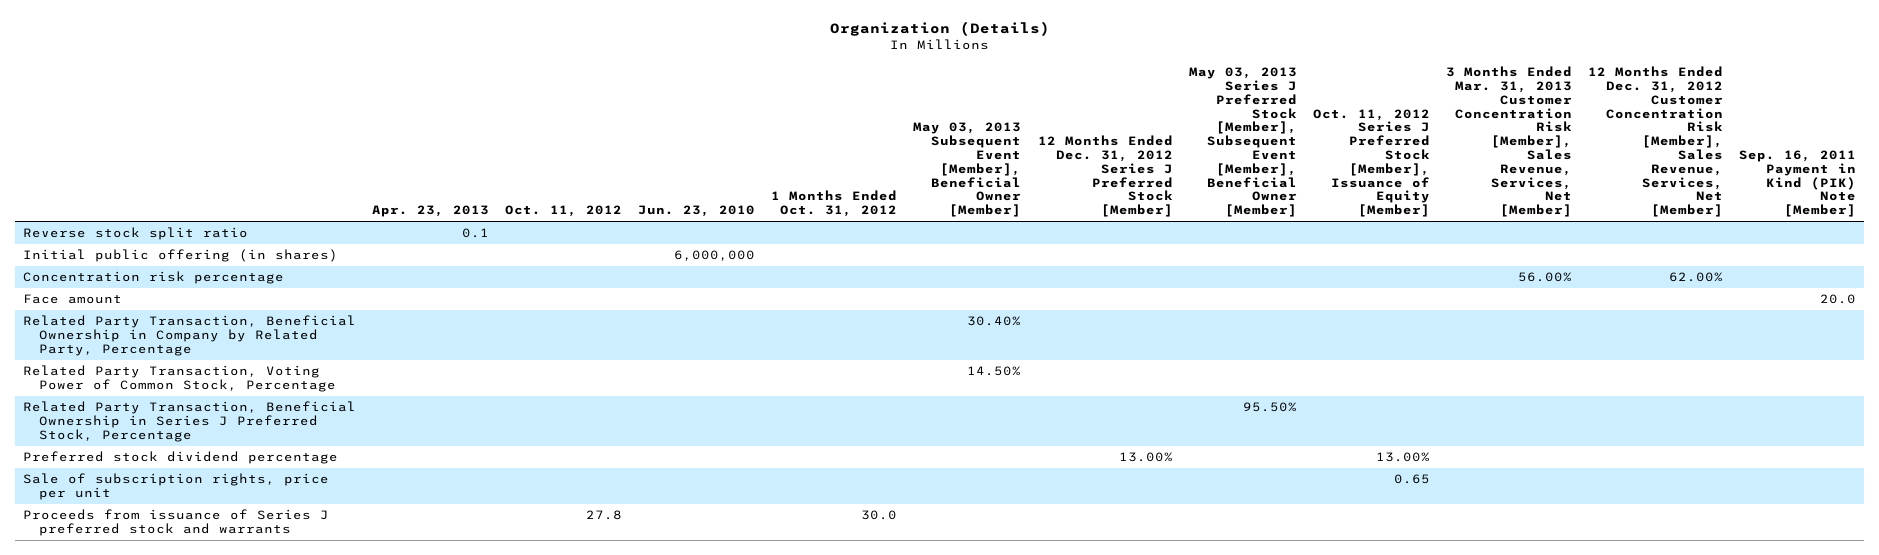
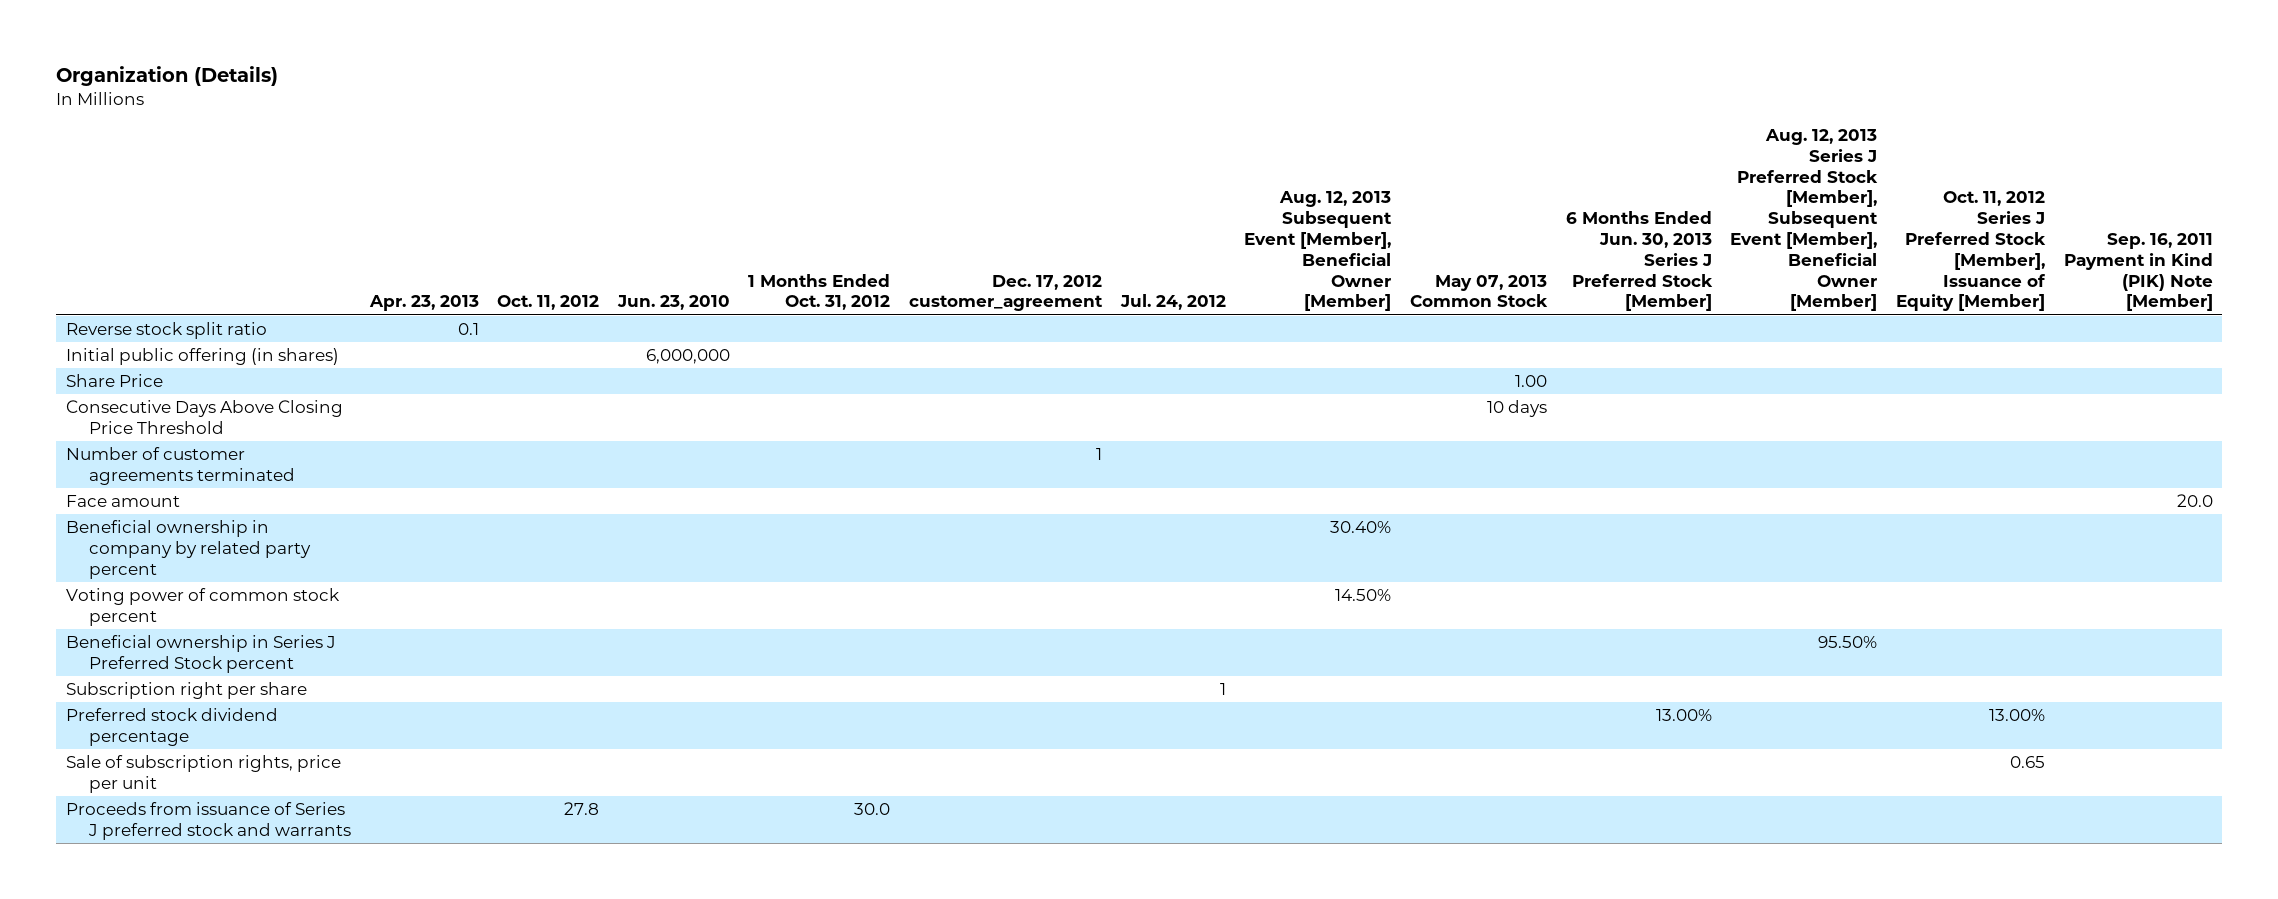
- | Apr. 23, 2013 | Oct. 11, 2012 | Jun. 23, 2010 | 1 Months Ended Oct. 31, 2012 | May 03, 2013 Subsequent Event [Member], Beneficial Owner [Member] | 12 Months Ended Dec. 31, 2012 Series J Preferred Stock [Member] | May 03, 2013 Series J Preferred Stock [Member], Subsequent Event [Member], Beneficial Owner [Member] | Oct. 11, 2012 Series J Preferred Stock [Member], Issuance of Equity [Member] | 3 Months Ended Mar. 31, 2013 Customer Concentration Risk [Member], Sales Revenue, Services, Net [Member] | 12 Months Ended Dec. 31, 2012 Customer Concentration Risk [Member], Sales Revenue, Services, Net [Member] | Sep. 16, 2011 Payment in Kind (PIK) Note [Member]
+ | Apr. 23, 2013 | Oct. 11, 2012 | Jun. 23, 2010 | 1 Months Ended Oct. 31, 2012 | Dec. 17, 2012 customer_agreement | Jul. 24, 2012 | Aug. 12, 2013 Subsequent Event [Member], Beneficial Owner [Member] | May 07, 2013 Common Stock | 6 Months Ended Jun. 30, 2013 Series J Preferred Stock [Member] | Aug. 12, 2013 Series J Preferred Stock [Member], Subsequent Event [Member], Beneficial Owner [Member] | Oct. 11, 2012 Series J Preferred Stock [Member], Issuance of Equity [Member] | Sep. 16, 2011 Payment in Kind (PIK) Note [Member]
- Concentration risk percentage | | | | | | | | | 56.00% | 62.00% |
+ Share Price | | | | | | | | 1.00 | | | |
+ Consecutive Days Above Closing Price Threshold | | | | | | | | 10 days | | | |
+ Number of customer agreements terminated | | | | | 1 | | | | | | |
- Related Party Transaction, Beneficial Ownership in Company by Related Party, Percentage | | | | | 30.40% | | | | | |
- Related Party Transaction, Voting Power of Common Stock, Percentage | | | | | 14.50% | | | | | |
- Related Party Transaction, Beneficial Ownership in Series J Preferred Stock, Percentage | | | | | | | 95.50% | | | |
+ Beneficial ownership in company by related party percent | | | | | | | 30.40% | | | | |
+ Voting power of common stock percent | | | | | | | 14.50% | | | | |
+ Beneficial ownership in Series J Preferred Stock percent | | | | | | | | | | 95.50% | |
+ Subscription right per share | | | | | | 1 | | | | | |

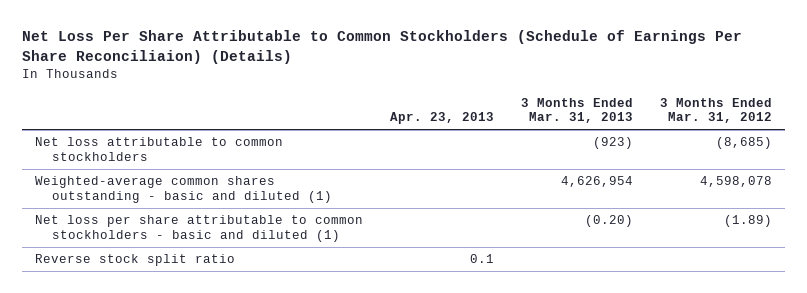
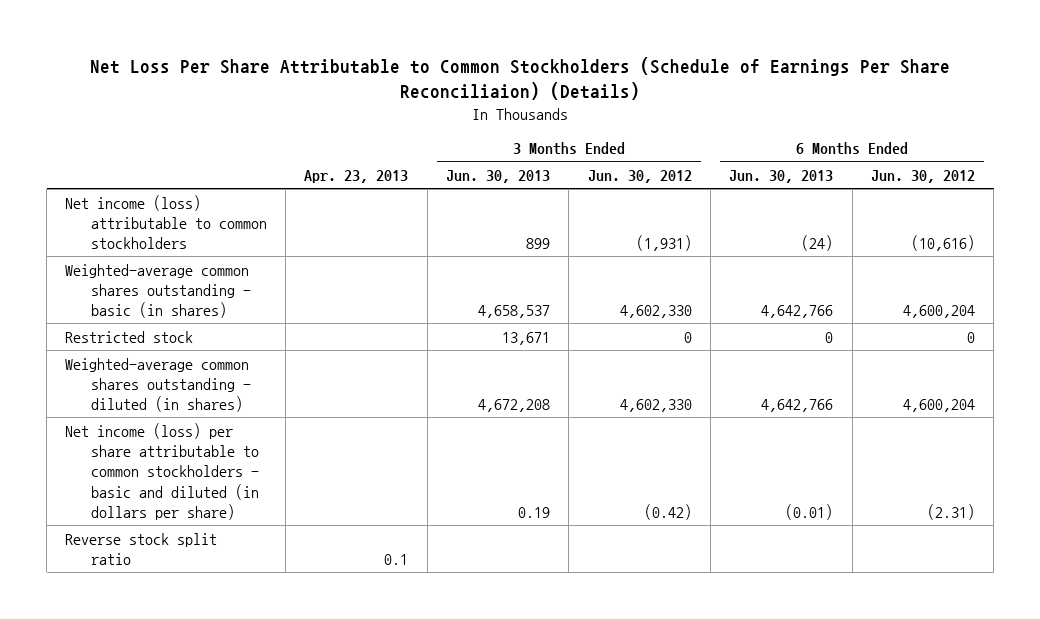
- | Apr. 23, 2013 | 3 Months Ended Mar. 31, 2013 | 3 Months Ended Mar. 31, 2012
+ | Apr. 23, 2013 | 3 Months Ended Jun. 30, 2013 | 3 Months Ended Jun. 30, 2012 | 6 Months Ended Jun. 30, 2013 | 6 Months Ended Jun. 30, 2012
- Net loss attributable to common stockholders | | (923) | (8,685)
- Weighted-average common shares outstanding - basic and diluted (1) | | 4,626,954 | 4,598,078
- Net loss per share attributable to common stockholders - basic and diluted (1) | | (0.20) | (1.89)
+ Net income (loss) attributable to common stockholders | | 899 | (1,931) | (24) | (10,616)
+ Weighted-average common shares outstanding - basic (in shares) | | 4,658,537 | 4,602,330 | 4,642,766 | 4,600,204
+ Restricted stock | | 13,671 | 0 | 0 | 0
+ Weighted-average common shares outstanding - diluted (in shares) | | 4,672,208 | 4,602,330 | 4,642,766 | 4,600,204
+ Net income (loss) per share attributable to common stockholders - basic and diluted (in dollars per share) | | 0.19 | (0.42) | (0.01) | (2.31)

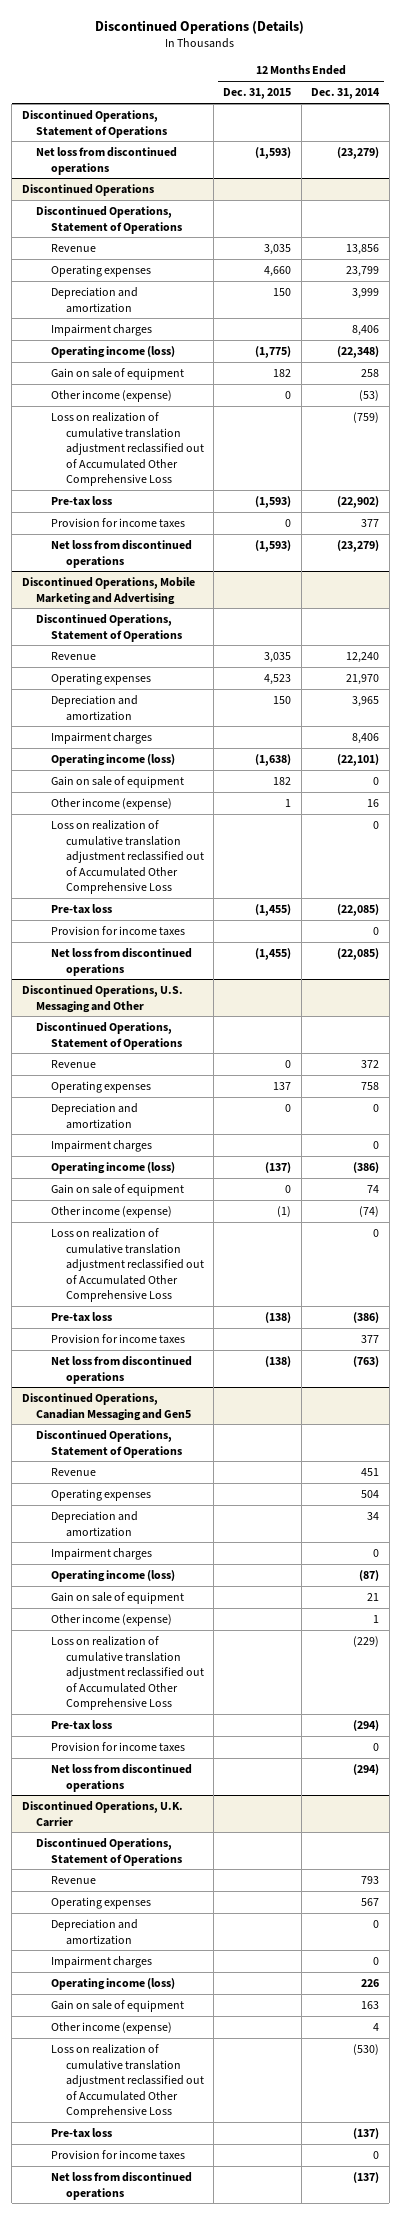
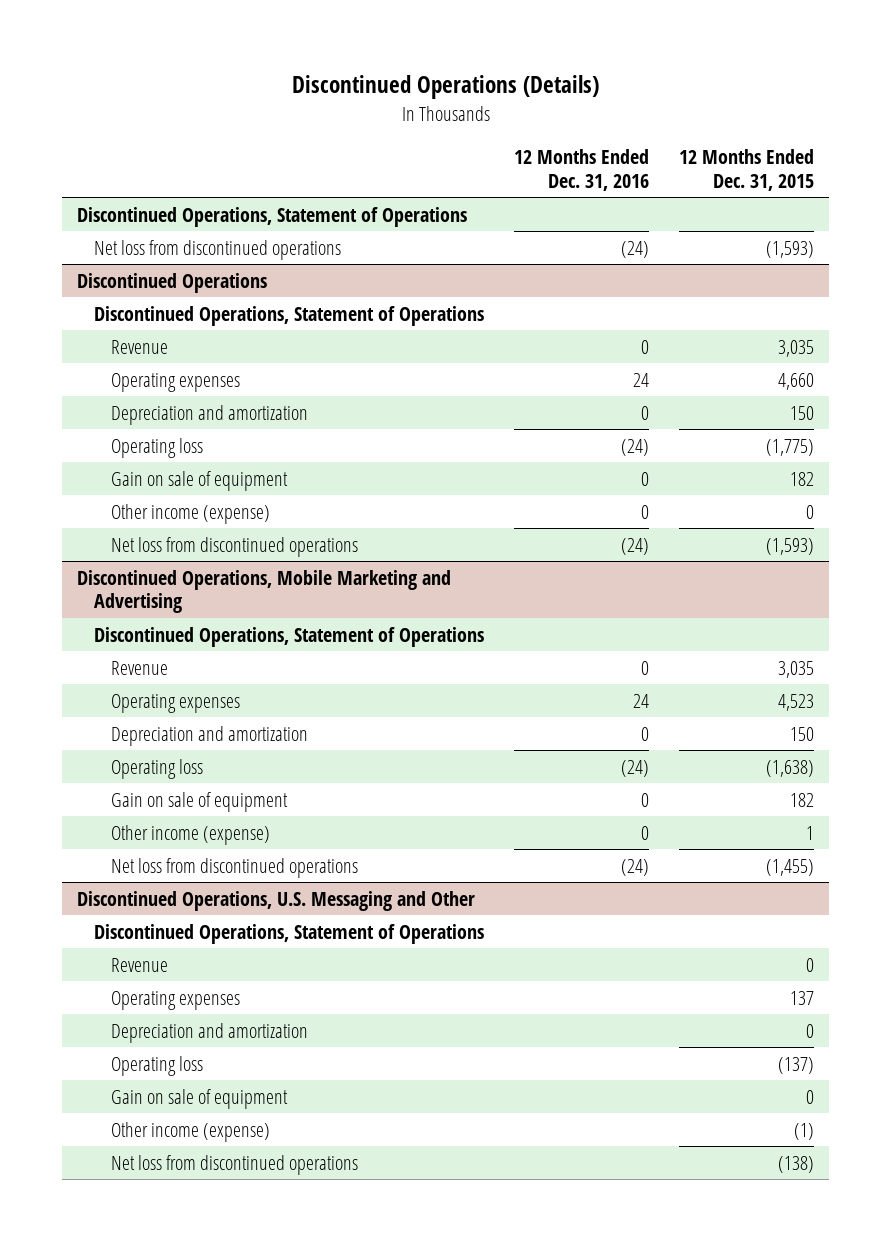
- | 12 Months Ended Dec. 31, 2015 | 12 Months Ended Dec. 31, 2014
+ | 12 Months Ended Dec. 31, 2016 | 12 Months Ended Dec. 31, 2015
@ Discontinued Operations
- Impairment charges | | 8,406
- Operating income (loss) | (1,775) | (22,348)
+ Operating loss | (24) | (1,775)
- Loss on realization of cumulative translation adjustment reclassified out of Accumulated Other Comprehensive Loss | | (759)
- Pre-tax loss | (1,593) | (22,902)
- Provision for income taxes | 0 | 377
@ Discontinued Operations, Mobile Marketing and Advertising
- Impairment charges | | 8,406
- Operating income (loss) | (1,638) | (22,101)
+ Operating loss | (24) | (1,638)
- Loss on realization of cumulative translation adjustment reclassified out of Accumulated Other Comprehensive Loss | | 0
- Pre-tax loss | (1,455) | (22,085)
- Provision for income taxes | | 0
@ Discontinued Operations, U.S. Messaging and Other
- Impairment charges | | 0
- Operating income (loss) | (137) | (386)
+ Operating loss | | (137)
- Loss on realization of cumulative translation adjustment reclassified out of Accumulated Other Comprehensive Loss | | 0
- Pre-tax loss | (138) | (386)
- Provision for income taxes | | 377
- Discontinued Operations, Canadian Messaging and Gen5
- Discontinued Operations, Statement of Operations
- Revenue | | 451
- Operating expenses | | 504
- Depreciation and amortization | | 34
- Impairment charges | | 0
- Operating income (loss) | | (87)
- Gain on sale of equipment | | 21
- Other income (expense) | | 1
- Loss on realization of cumulative translation adjustment reclassified out of Accumulated Other Comprehensive Loss | | (229)
- Pre-tax loss | | (294)
- Provision for income taxes | | 0
- Net loss from discontinued operations | | (294)
- Discontinued Operations, U.K. Carrier
- Discontinued Operations, Statement of Operations
- Revenue | | 793
- Operating expenses | | 567
- Depreciation and amortization | | 0
- Impairment charges | | 0
- Operating income (loss) | | 226
- Gain on sale of equipment | | 163
- Other income (expense) | | 4
- Loss on realization of cumulative translation adjustment reclassified out of Accumulated Other Comprehensive Loss | | (530)
- Pre-tax loss | | (137)
- Provision for income taxes | | 0
- Net loss from discontinued operations | | (137)

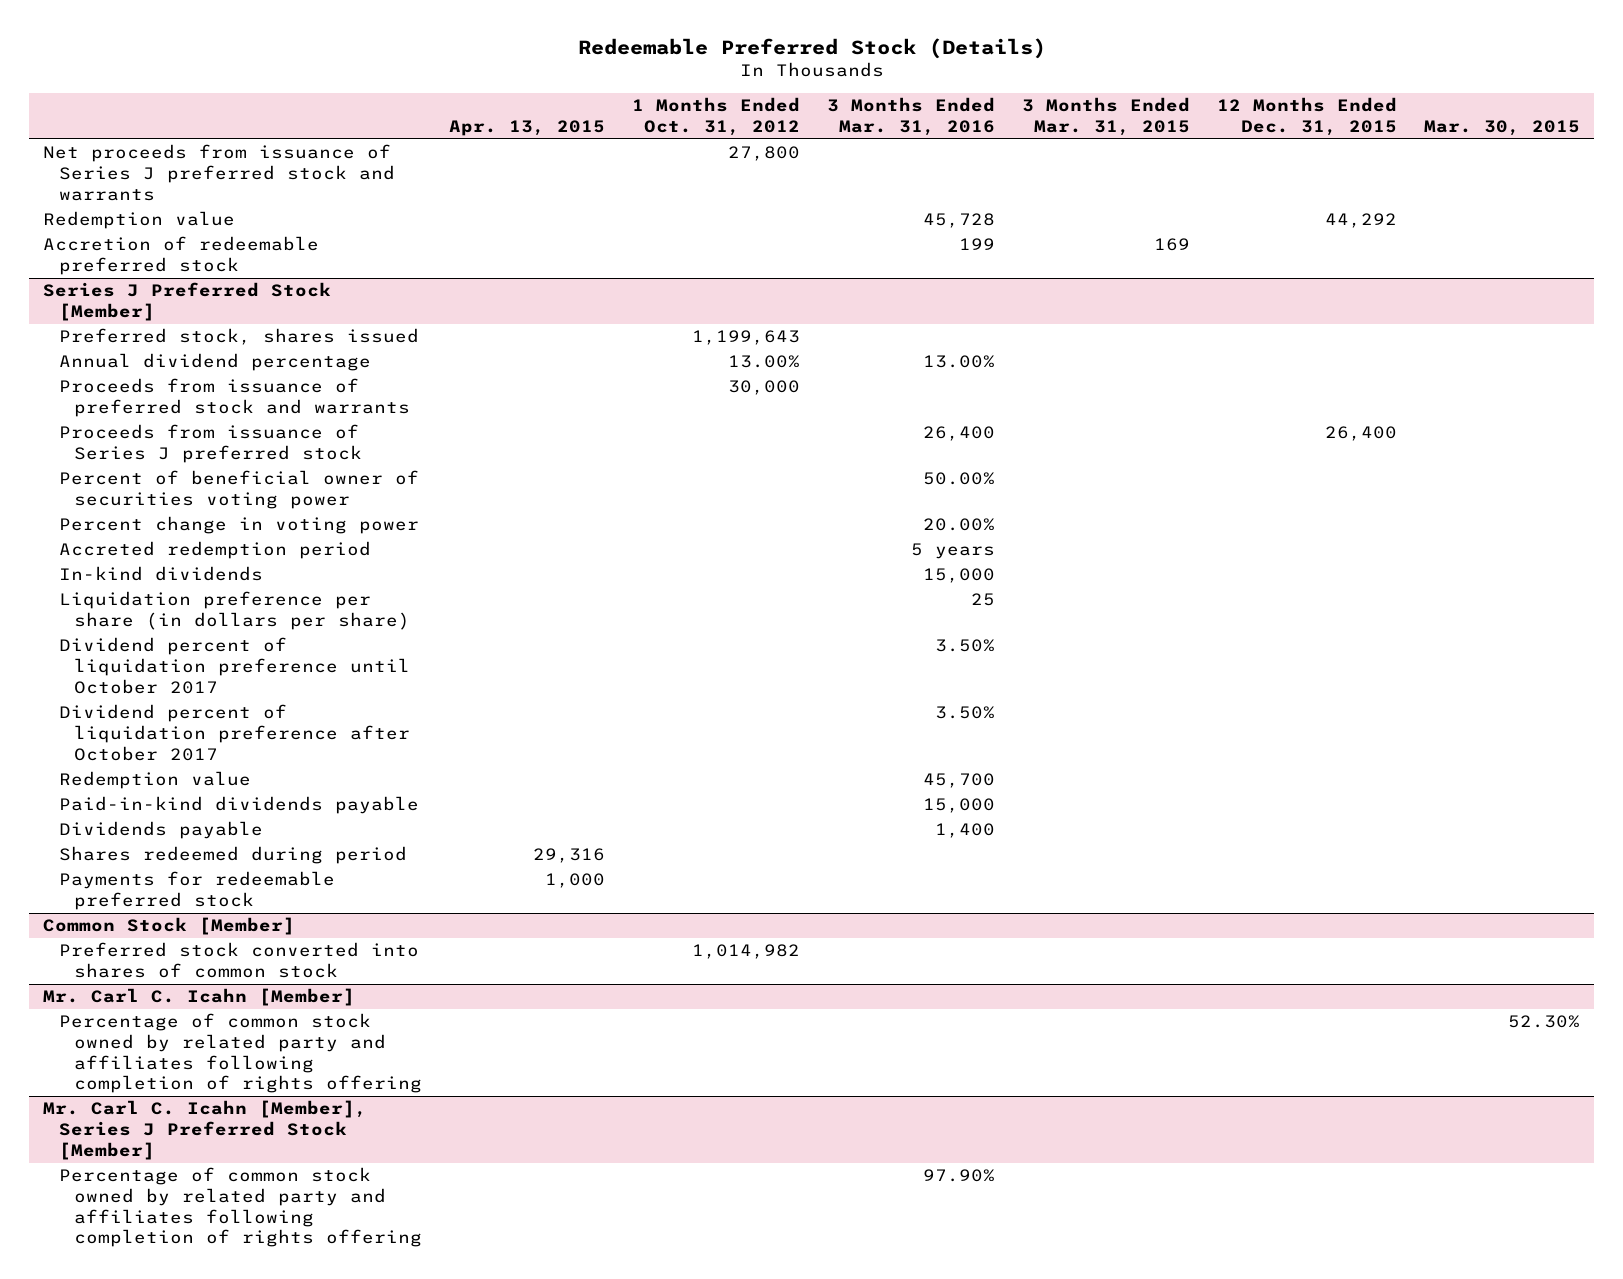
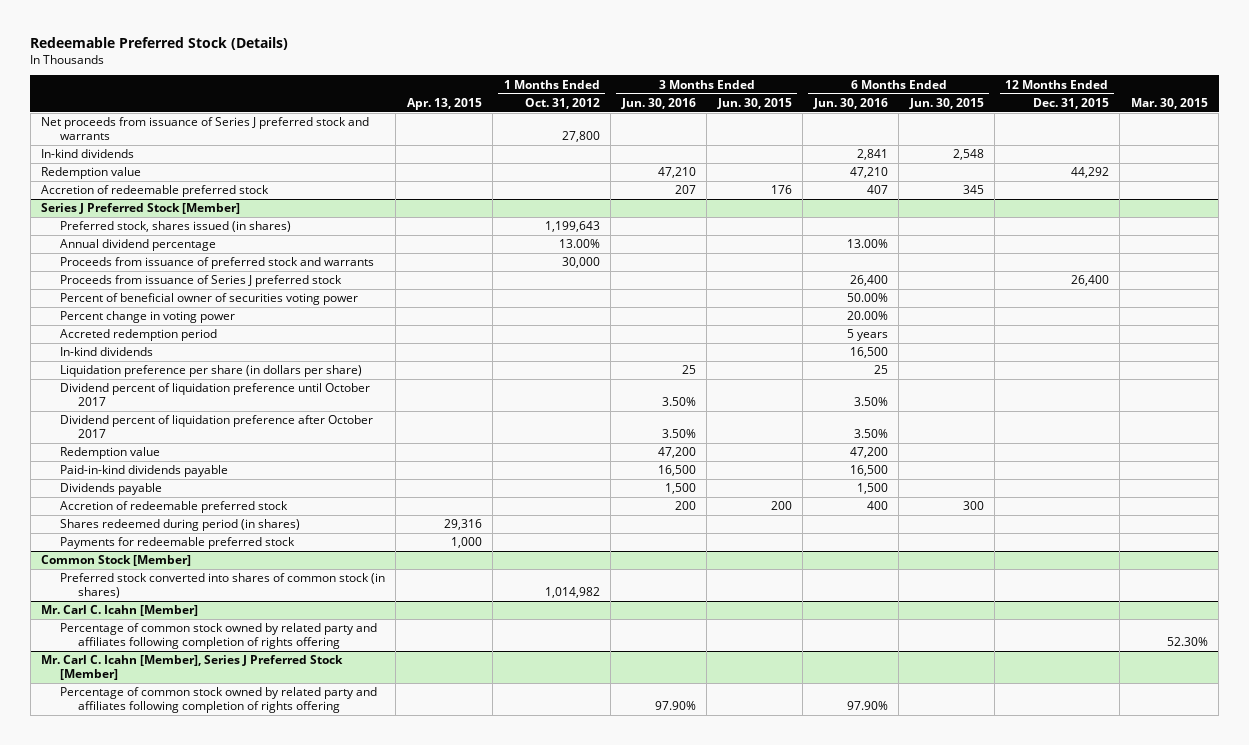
- | Apr. 13, 2015 | 1 Months Ended Oct. 31, 2012 | 3 Months Ended Mar. 31, 2016 | 3 Months Ended Mar. 31, 2015 | 12 Months Ended Dec. 31, 2015 | Mar. 30, 2015
+ | Apr. 13, 2015 | 1 Months Ended Oct. 31, 2012 | 3 Months Ended Jun. 30, 2016 | 3 Months Ended Jun. 30, 2015 | 6 Months Ended Jun. 30, 2016 | 6 Months Ended Jun. 30, 2015 | 12 Months Ended Dec. 31, 2015 | Mar. 30, 2015
+ In-kind dividends | | | | | 2,841 | 2,548 | |
@ Series J Preferred Stock [Member]
- Preferred stock, shares issued | | 1,199,643 | | | |
+ Preferred stock, shares issued (in shares) | | 1,199,643 | | | | | |
- Shares redeemed during period | 29,316 | | | | |
+ Accretion of redeemable preferred stock | | | 200 | 200 | 400 | 300 | |
+ Shares redeemed during period (in shares) | 29,316 | | | | | | |
@ Common Stock [Member]
- Preferred stock converted into shares of common stock | | 1,014,982 | | | |
+ Preferred stock converted into shares of common stock (in shares) | | 1,014,982 | | | | | |

